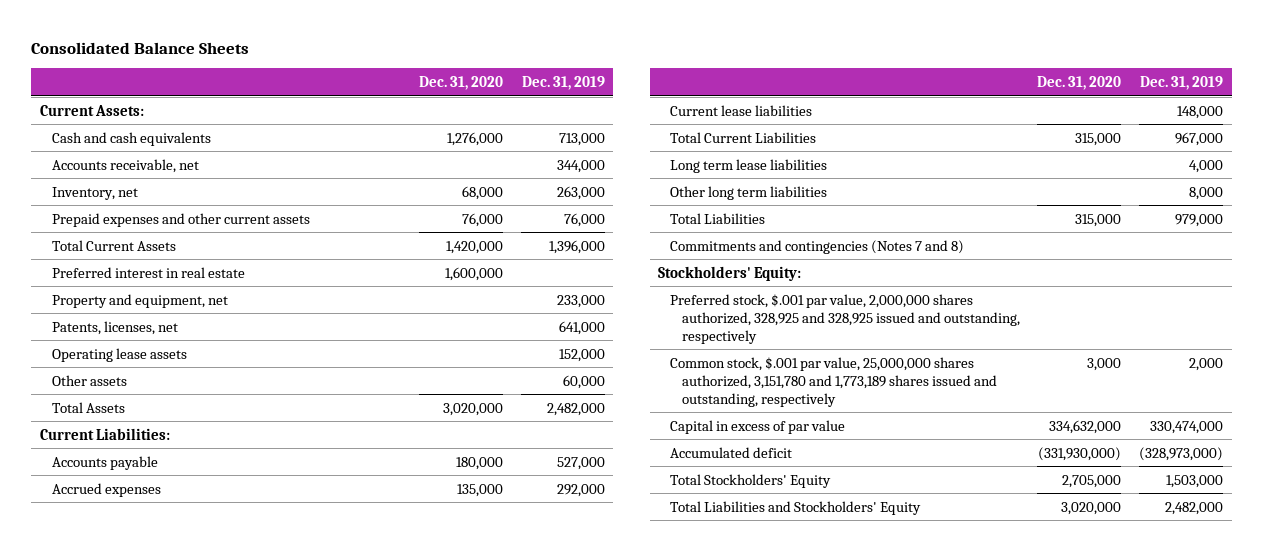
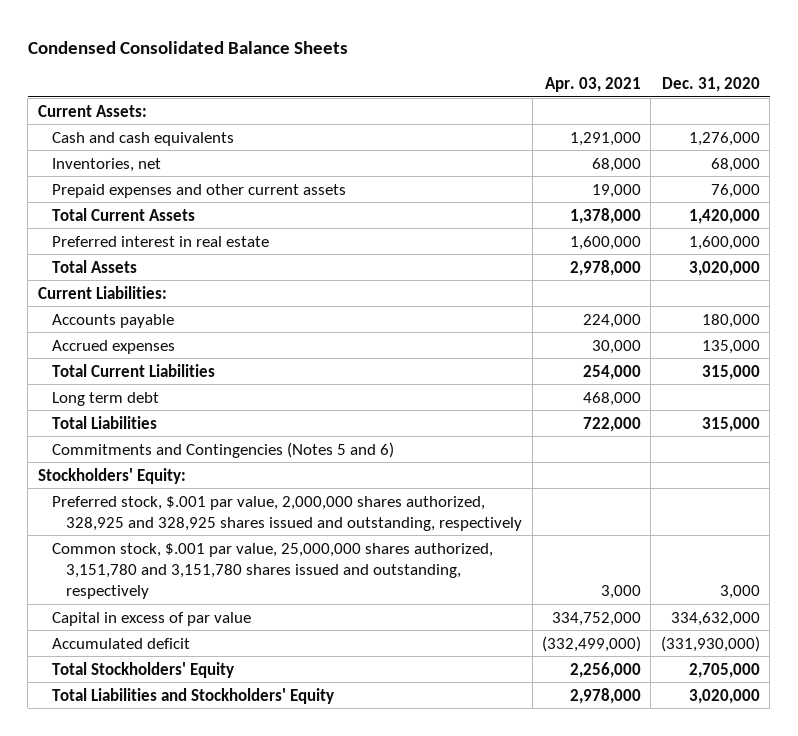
- Consolidated Balance Sheets
+ Condensed Consolidated Balance Sheets
- | Dec. 31, 2020 | Dec. 31, 2019
+ | Apr. 03, 2021 | Dec. 31, 2020
- Accounts receivable, net | | 344,000
- Inventory, net | 68,000 | 263,000
+ Inventories, net | 68,000 | 68,000
- Property and equipment, net | | 233,000
- Patents, licenses, net | | 641,000
- Operating lease assets | | 152,000
- Other assets | | 60,000
- Current lease liabilities | | 148,000
- Long term lease liabilities | | 4,000
- Other long term liabilities | | 8,000
+ Long term debt | 468,000 |
- Commitments and contingencies (Notes 7 and 8)
+ Commitments and Contingencies (Notes 5 and 6)
- Preferred stock, $.001 par value, 2,000,000 shares authorized, 328,925 and 328,925 issued and outstanding, respectively
- Common stock, $.001 par value, 25,000,000 shares authorized, 3,151,780 and 1,773,189 shares issued and outstanding, respectively | 3,000 | 2,000
+ Preferred stock, $.001 par value, 2,000,000 shares authorized, 328,925 and 328,925 shares issued and outstanding, respectively
+ Common stock, $.001 par value, 25,000,000 shares authorized, 3,151,780 and 3,151,780 shares issued and outstanding, respectively | 3,000 | 3,000

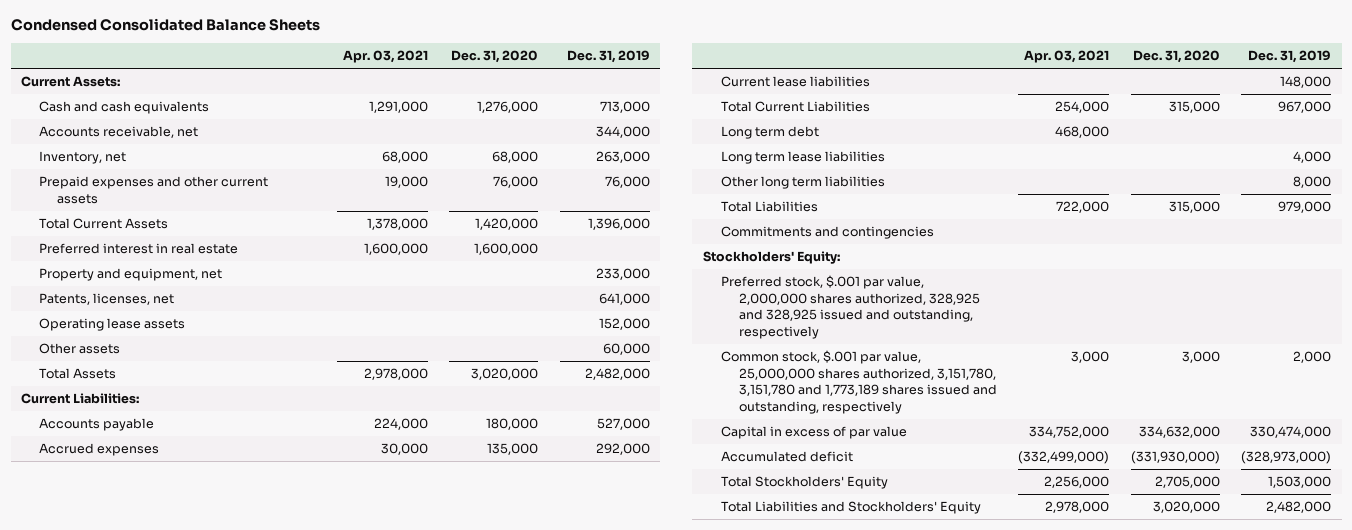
- | Apr. 03, 2021 | Dec. 31, 2020
+ | Apr. 03, 2021 | Dec. 31, 2020 | Dec. 31, 2019
- Inventories, net | 68,000 | 68,000
+ Accounts receivable, net | | | 344,000
+ Inventory, net | 68,000 | 68,000 | 263,000
+ Property and equipment, net | | | 233,000
+ Patents, licenses, net | | | 641,000
+ Operating lease assets | | | 152,000
+ Other assets | | | 60,000
+ Current lease liabilities | | | 148,000
+ Long term lease liabilities | | | 4,000
+ Other long term liabilities | | | 8,000
- Commitments and Contingencies (Notes 5 and 6)
+ Commitments and contingencies
- Preferred stock, $.001 par value, 2,000,000 shares authorized, 328,925 and 328,925 shares issued and outstanding, respectively
- Common stock, $.001 par value, 25,000,000 shares authorized, 3,151,780 and 3,151,780 shares issued and outstanding, respectively | 3,000 | 3,000
+ Preferred stock, $.001 par value, 2,000,000 shares authorized, 328,925 and 328,925 issued and outstanding, respectively
+ Common stock, $.001 par value, 25,000,000 shares authorized, 3,151,780, 3,151,780 and 1,773,189 shares issued and outstanding, respectively | 3,000 | 3,000 | 2,000

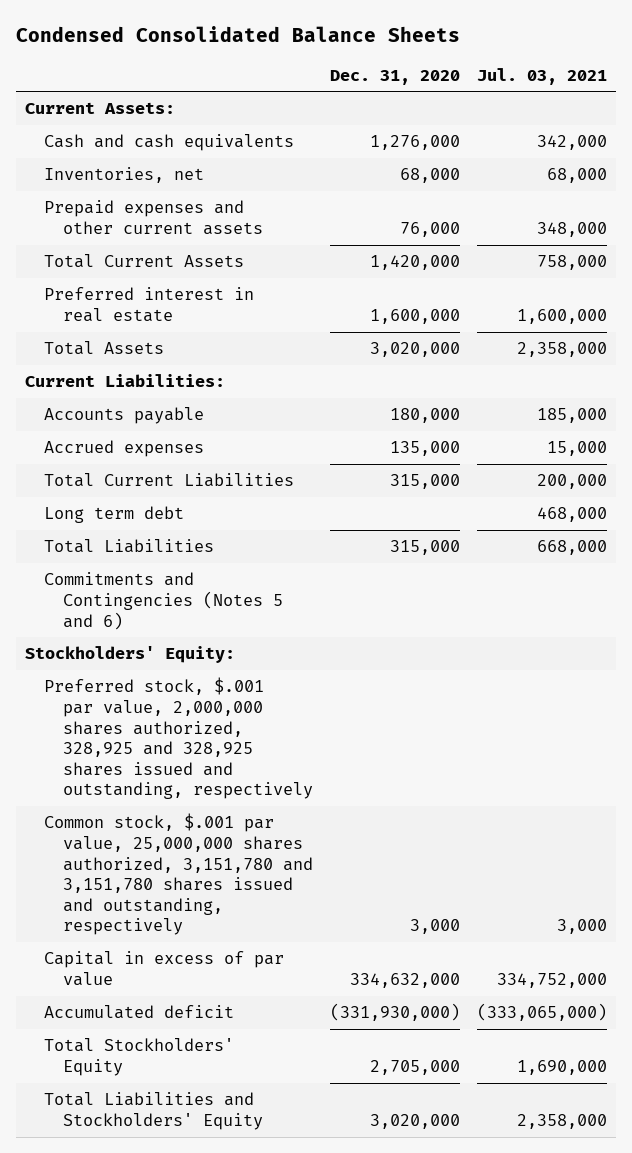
- | Apr. 03, 2021 | Dec. 31, 2020 | Dec. 31, 2019
+ | Dec. 31, 2020 | Jul. 03, 2021
- Accounts receivable, net | | | 344,000
- Inventory, net | 68,000 | 68,000 | 263,000
+ Inventories, net | 68,000 | 68,000
- Property and equipment, net | | | 233,000
- Patents, licenses, net | | | 641,000
- Operating lease assets | | | 152,000
- Other assets | | | 60,000
- Current lease liabilities | | | 148,000
- Long term lease liabilities | | | 4,000
- Other long term liabilities | | | 8,000
- Commitments and contingencies
+ Commitments and Contingencies (Notes 5 and 6)
- Preferred stock, $.001 par value, 2,000,000 shares authorized, 328,925 and 328,925 issued and outstanding, respectively
- Common stock, $.001 par value, 25,000,000 shares authorized, 3,151,780, 3,151,780 and 1,773,189 shares issued and outstanding, respectively | 3,000 | 3,000 | 2,000
+ Preferred stock, $.001 par value, 2,000,000 shares authorized, 328,925 and 328,925 shares issued and outstanding, respectively
+ Common stock, $.001 par value, 25,000,000 shares authorized, 3,151,780 and 3,151,780 shares issued and outstanding, respectively | 3,000 | 3,000

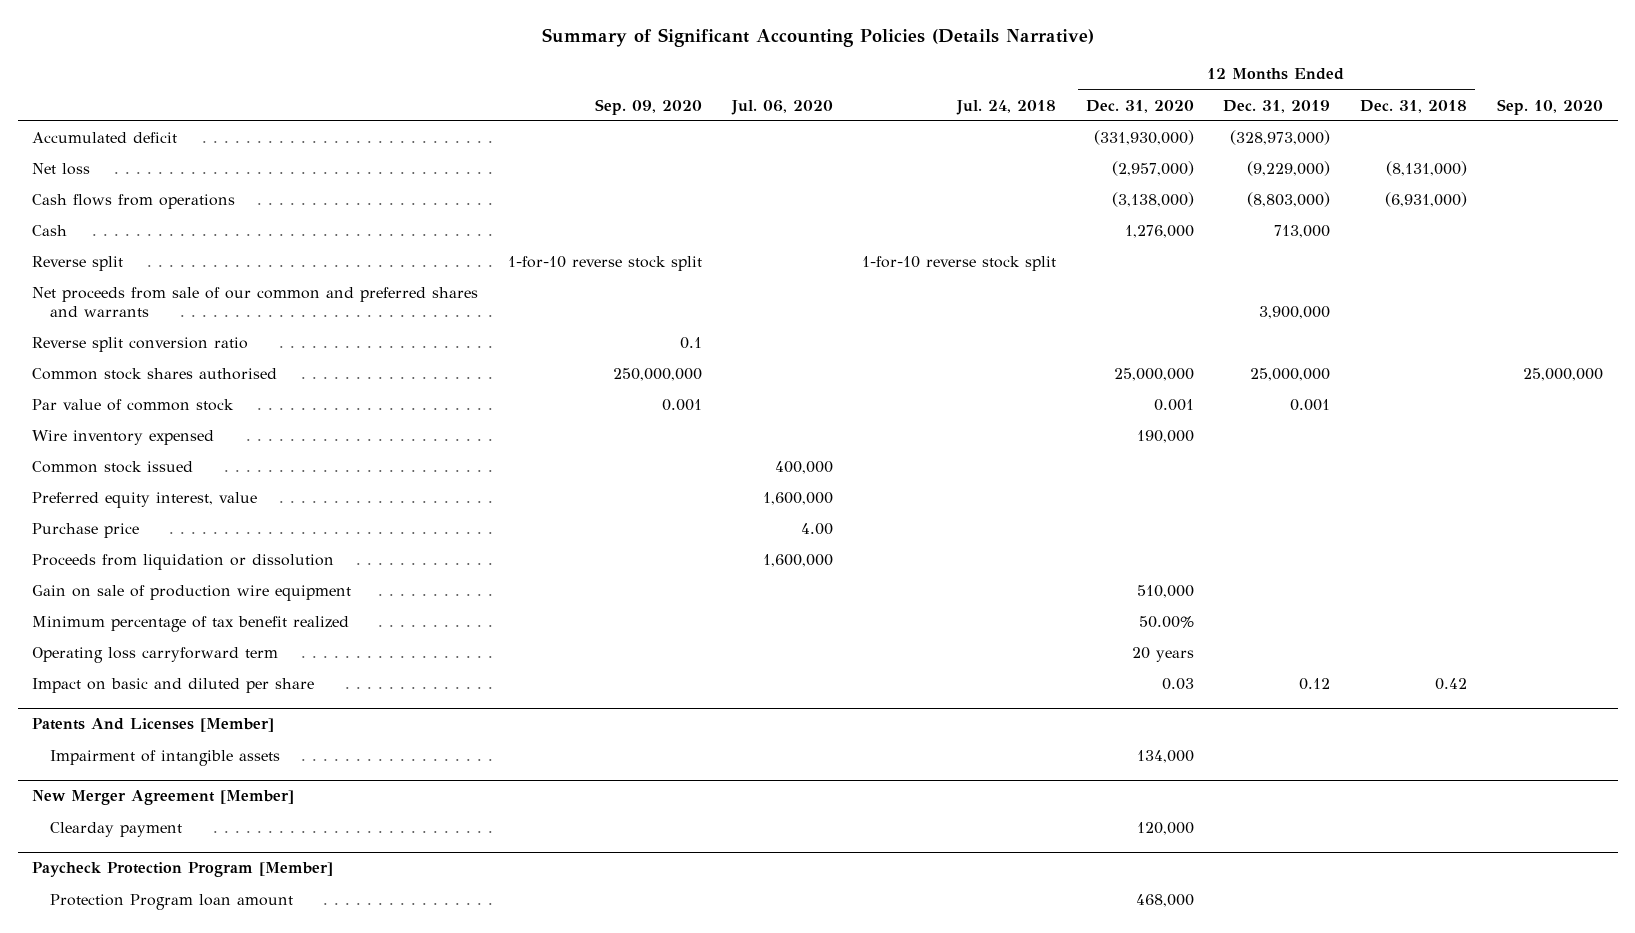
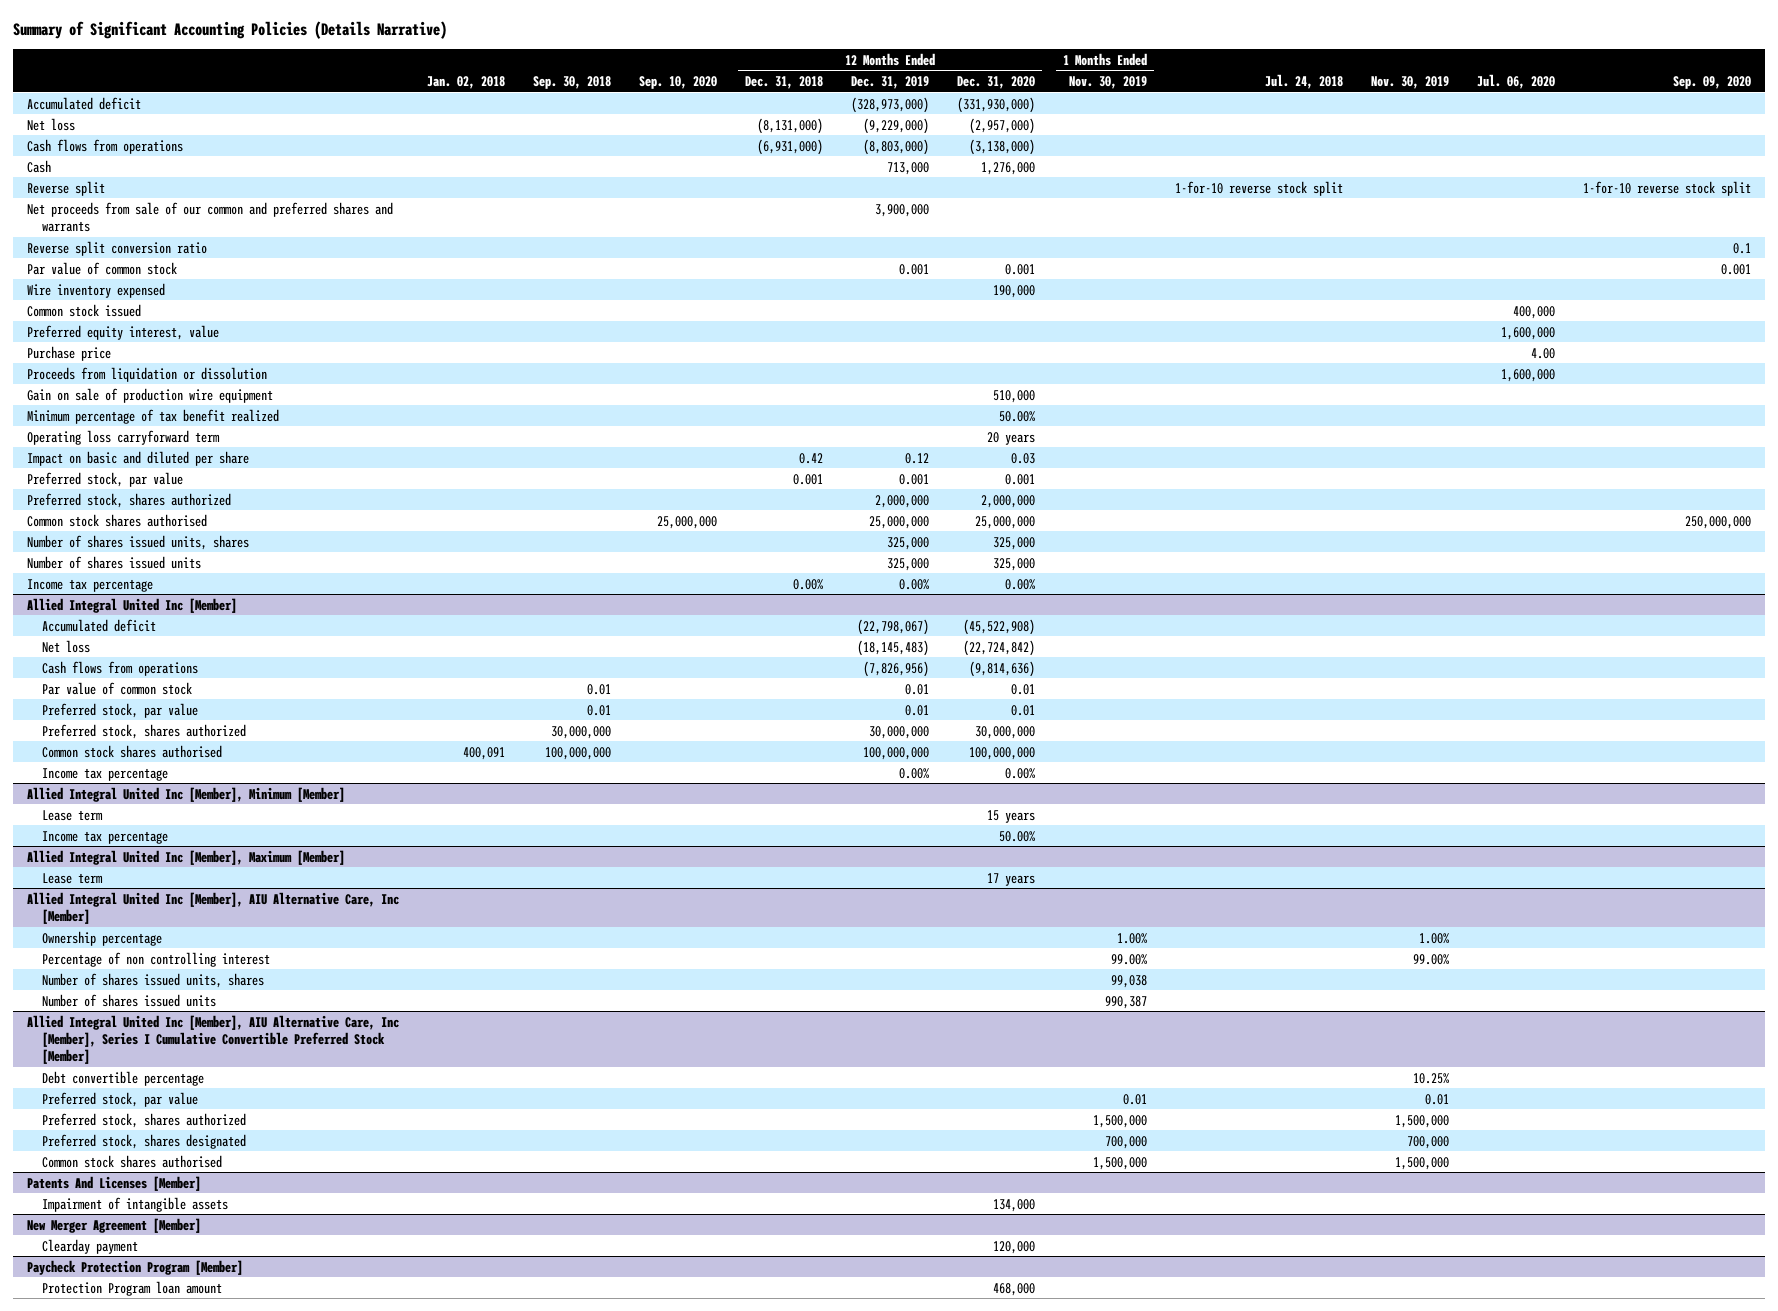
- | Sep. 09, 2020 | Jul. 06, 2020 | Jul. 24, 2018 | 12 Months Ended Dec. 31, 2020 | 12 Months Ended Dec. 31, 2019 | 12 Months Ended Dec. 31, 2018 | Sep. 10, 2020
+ | Jan. 02, 2018 | Sep. 30, 2018 | Sep. 10, 2020 | 12 Months Ended Dec. 31, 2018 | 12 Months Ended Dec. 31, 2019 | 12 Months Ended Dec. 31, 2020 | 1 Months Ended Nov. 30, 2019 | Jul. 24, 2018 | Nov. 30, 2019 | Jul. 06, 2020 | Sep. 09, 2020
+ Preferred stock, par value | | | | 0.001 | 0.001 | 0.001 | | | | |
+ Preferred stock, shares authorized | | | | | 2,000,000 | 2,000,000 | | | | |
moved down: Common stock shares authorised | | | 25,000,000 | | 25,000,000 | 25,000,000 | | | | | 250,000,000
+ Number of shares issued units, shares | | | | | 325,000 | 325,000 | | | | |
+ Number of shares issued units | | | | | 325,000 | 325,000 | | | | |
+ Income tax percentage | | | | 0.00% | 0.00% | 0.00% | | | | |
+ Allied Integral United Inc [Member]
+ Accumulated deficit | | | | | (22,798,067) | (45,522,908) | | | | |
+ Net loss | | | | | (18,145,483) | (22,724,842) | | | | |
+ Cash flows from operations | | | | | (7,826,956) | (9,814,636) | | | | |
+ Par value of common stock | | 0.01 | | | 0.01 | 0.01 | | | | |
+ Preferred stock, par value | | 0.01 | | | 0.01 | 0.01 | | | | |
+ Preferred stock, shares authorized | | 30,000,000 | | | 30,000,000 | 30,000,000 | | | | |
+ Common stock shares authorised | 400,091 | 100,000,000 | | | 100,000,000 | 100,000,000 | | | | |
+ Income tax percentage | | | | | 0.00% | 0.00% | | | | |
+ Allied Integral United Inc [Member], Minimum [Member]
+ Lease term | | | | | | 15 years | | | | |
+ Income tax percentage | | | | | | 50.00% | | | | |
+ Allied Integral United Inc [Member], Maximum [Member]
+ Lease term | | | | | | 17 years | | | | |
+ Allied Integral United Inc [Member], AIU Alternative Care, Inc [Member]
+ Ownership percentage | | | | | | | 1.00% | | 1.00% | |
+ Percentage of non controlling interest | | | | | | | 99.00% | | 99.00% | |
+ Number of shares issued units, shares | | | | | | | 99,038 | | | |
+ Number of shares issued units | | | | | | | 990,387 | | | |
+ Allied Integral United Inc [Member], AIU Alternative Care, Inc [Member], Series I Cumulative Convertible Preferred Stock [Member]
+ Debt convertible percentage | | | | | | | | | 10.25% | |
+ Preferred stock, par value | | | | | | | 0.01 | | 0.01 | |
+ Preferred stock, shares authorized | | | | | | | 1,500,000 | | 1,500,000 | |
+ Preferred stock, shares designated | | | | | | | 700,000 | | 700,000 | |
+ Common stock shares authorised | | | | | | | 1,500,000 | | 1,500,000 | |

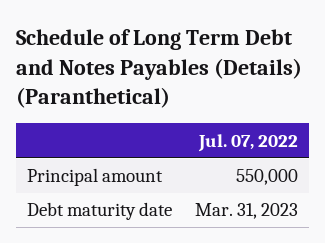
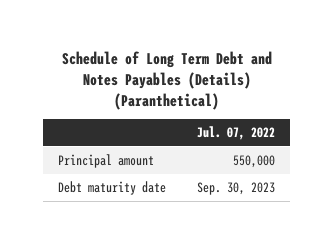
- Debt maturity date | Mar. 31, 2023
+ Debt maturity date | Sep. 30, 2023

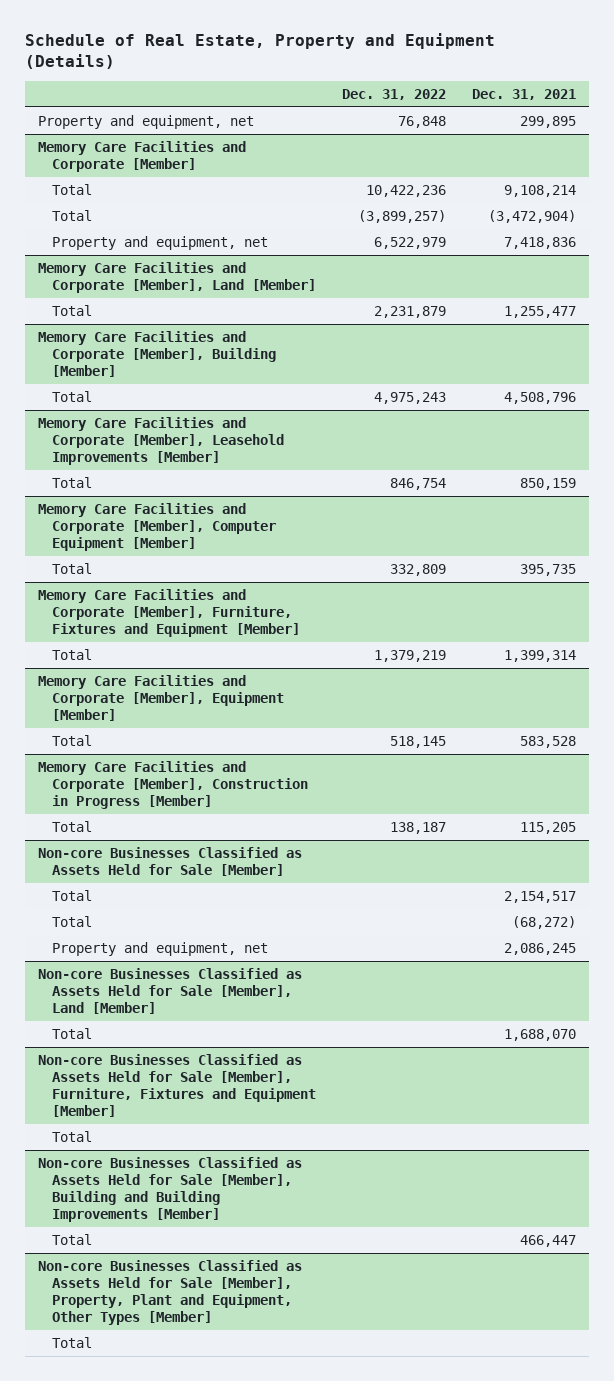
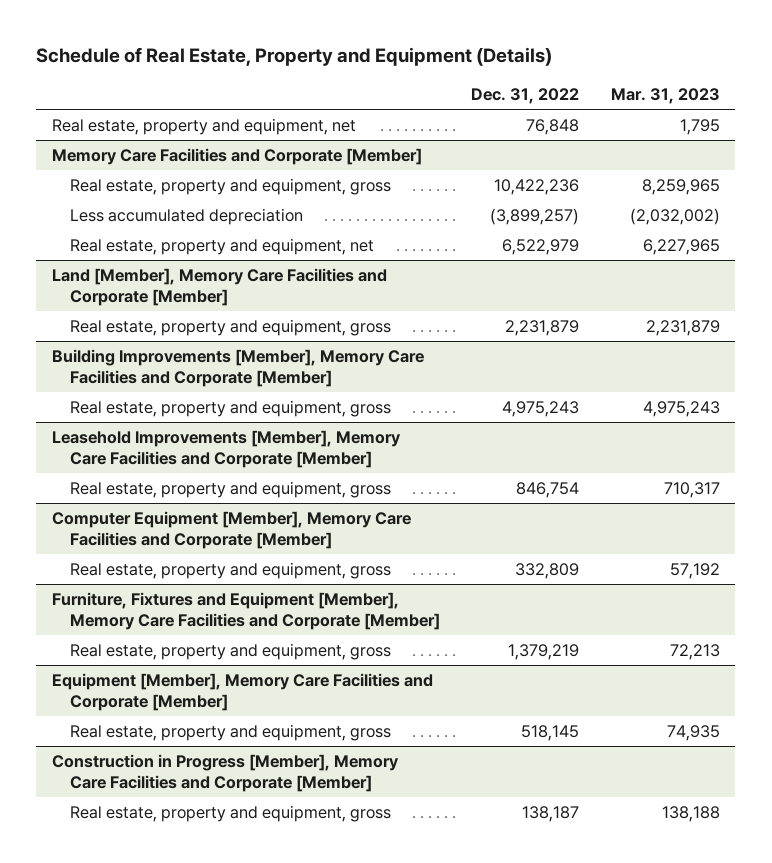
- | Dec. 31, 2022 | Dec. 31, 2021
+ | Dec. 31, 2022 | Mar. 31, 2023
- Property and equipment, net | 76,848 | 299,895
+ Real estate, property and equipment, net | 76,848 | 1,795
@ Memory Care Facilities and Corporate [Member]
- Total | 10,422,236 | 9,108,214
- Total | (3,899,257) | (3,472,904)
- Property and equipment, net | 6,522,979 | 7,418,836
- Memory Care Facilities and Corporate [Member], Land [Member]
- Total | 2,231,879 | 1,255,477
- Memory Care Facilities and Corporate [Member], Building [Member]
- Total | 4,975,243 | 4,508,796
- Memory Care Facilities and Corporate [Member], Leasehold Improvements [Member]
- Total | 846,754 | 850,159
- Memory Care Facilities and Corporate [Member], Computer Equipment [Member]
- Total | 332,809 | 395,735
- Memory Care Facilities and Corporate [Member], Furniture, Fixtures and Equipment [Member]
- Total | 1,379,219 | 1,399,314
- Memory Care Facilities and Corporate [Member], Equipment [Member]
- Total | 518,145 | 583,528
- Memory Care Facilities and Corporate [Member], Construction in Progress [Member]
- Total | 138,187 | 115,205
- Non-core Businesses Classified as Assets Held for Sale [Member]
- Total | | 2,154,517
- Total | | (68,272)
- Property and equipment, net | | 2,086,245
- Non-core Businesses Classified as Assets Held for Sale [Member], Land [Member]
- Total | | 1,688,070
- Non-core Businesses Classified as Assets Held for Sale [Member], Furniture, Fixtures and Equipment [Member]
- Total
- Non-core Businesses Classified as Assets Held for Sale [Member], Building and Building Improvements [Member]
- Total | | 466,447
- Non-core Businesses Classified as Assets Held for Sale [Member], Property, Plant and Equipment, Other Types [Member]
- Total
@ Memory Care Facilities and Corporate [Member]
+ Real estate, property and equipment, gross | 10,422,236 | 8,259,965
+ Less accumulated depreciation | (3,899,257) | (2,032,002)
+ Real estate, property and equipment, net | 6,522,979 | 6,227,965
+ Land [Member], Memory Care Facilities and Corporate [Member]
+ Real estate, property and equipment, gross | 2,231,879 | 2,231,879
+ Building Improvements [Member], Memory Care Facilities and Corporate [Member]
+ Real estate, property and equipment, gross | 4,975,243 | 4,975,243
+ Leasehold Improvements [Member], Memory Care Facilities and Corporate [Member]
+ Real estate, property and equipment, gross | 846,754 | 710,317
+ Computer Equipment [Member], Memory Care Facilities and Corporate [Member]
+ Real estate, property and equipment, gross | 332,809 | 57,192
+ Furniture, Fixtures and Equipment [Member], Memory Care Facilities and Corporate [Member]
+ Real estate, property and equipment, gross | 1,379,219 | 72,213
+ Equipment [Member], Memory Care Facilities and Corporate [Member]
+ Real estate, property and equipment, gross | 518,145 | 74,935
+ Construction in Progress [Member], Memory Care Facilities and Corporate [Member]
+ Real estate, property and equipment, gross | 138,187 | 138,188

